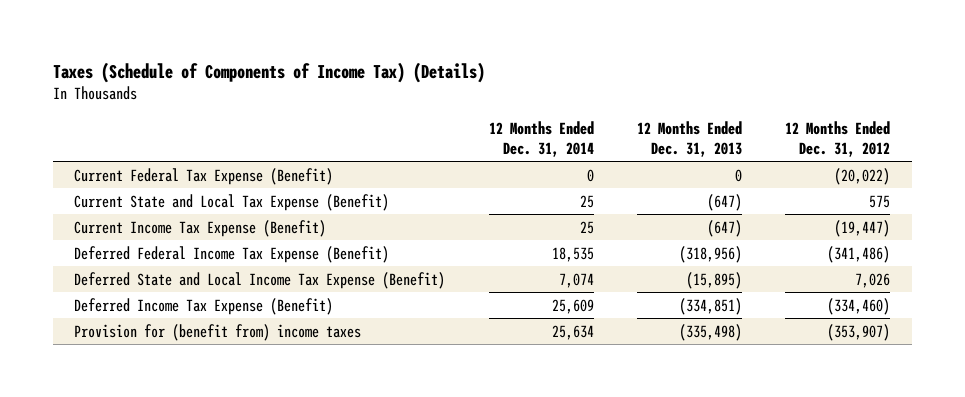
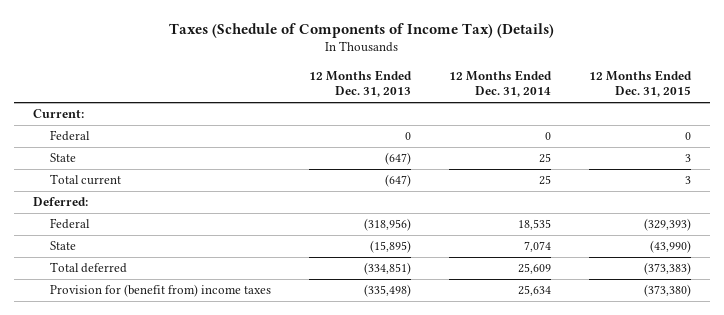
- | 12 Months Ended Dec. 31, 2014 | 12 Months Ended Dec. 31, 2013 | 12 Months Ended Dec. 31, 2012
+ | 12 Months Ended Dec. 31, 2013 | 12 Months Ended Dec. 31, 2014 | 12 Months Ended Dec. 31, 2015
- Current Federal Tax Expense (Benefit) | 0 | 0 | (20,022)
- Current State and Local Tax Expense (Benefit) | 25 | (647) | 575
- Current Income Tax Expense (Benefit) | 25 | (647) | (19,447)
- Deferred Federal Income Tax Expense (Benefit) | 18,535 | (318,956) | (341,486)
- Deferred State and Local Income Tax Expense (Benefit) | 7,074 | (15,895) | 7,026
- Deferred Income Tax Expense (Benefit) | 25,609 | (334,851) | (334,460)
+ Current:
+ Federal | 0 | 0 | 0
+ State | (647) | 25 | 3
+ Total current | (647) | 25 | 3
+ Deferred:
+ Federal | (318,956) | 18,535 | (329,393)
+ State | (15,895) | 7,074 | (43,990)
+ Total deferred | (334,851) | 25,609 | (373,383)

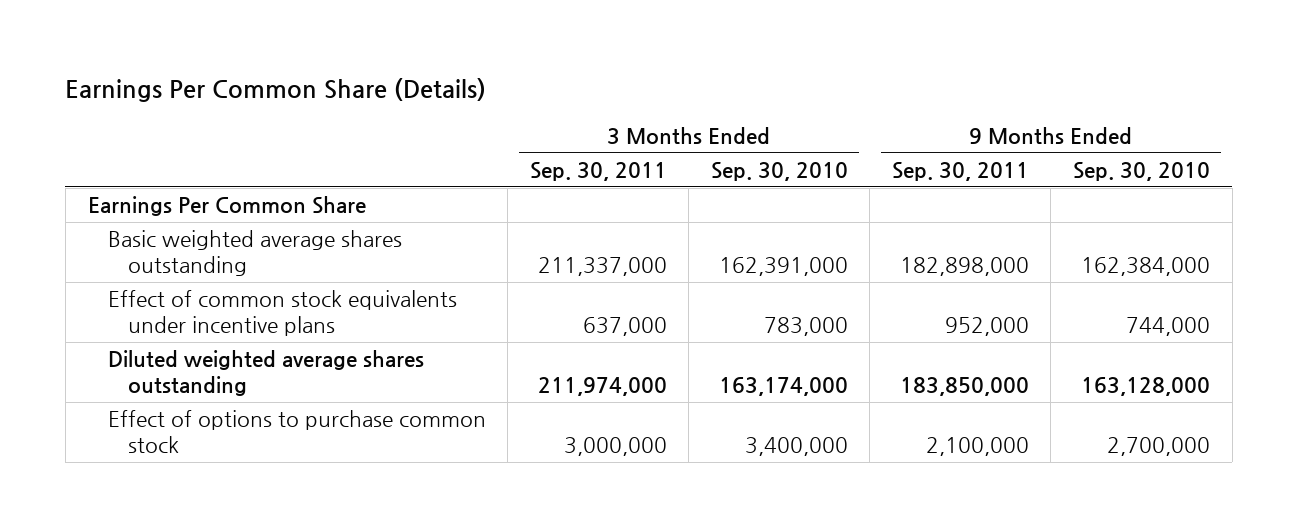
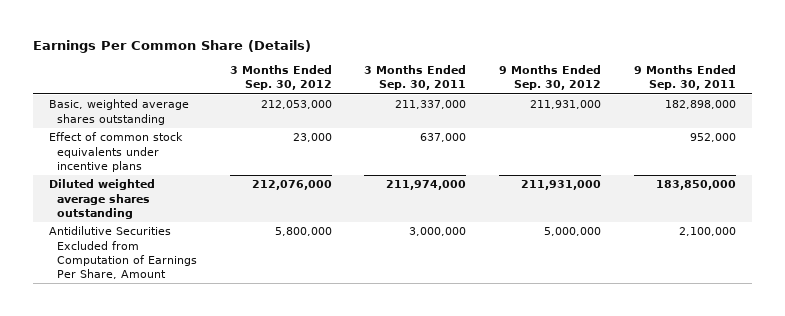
- | 3 Months Ended Sep. 30, 2011 | 3 Months Ended Sep. 30, 2010 | 9 Months Ended Sep. 30, 2011 | 9 Months Ended Sep. 30, 2010
+ | 3 Months Ended Sep. 30, 2012 | 3 Months Ended Sep. 30, 2011 | 9 Months Ended Sep. 30, 2012 | 9 Months Ended Sep. 30, 2011
- Earnings Per Common Share
- Basic weighted average shares outstanding | 211,337,000 | 162,391,000 | 182,898,000 | 162,384,000
+ Basic, weighted average shares outstanding | 212,053,000 | 211,337,000 | 211,931,000 | 182,898,000
- Effect of options to purchase common stock | 3,000,000 | 3,400,000 | 2,100,000 | 2,700,000
+ Antidilutive Securities Excluded from Computation of Earnings Per Share, Amount | 5,800,000 | 3,000,000 | 5,000,000 | 2,100,000

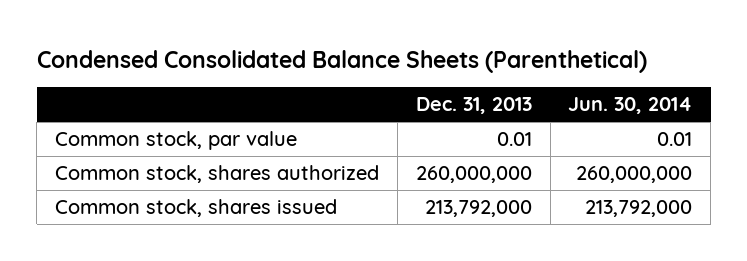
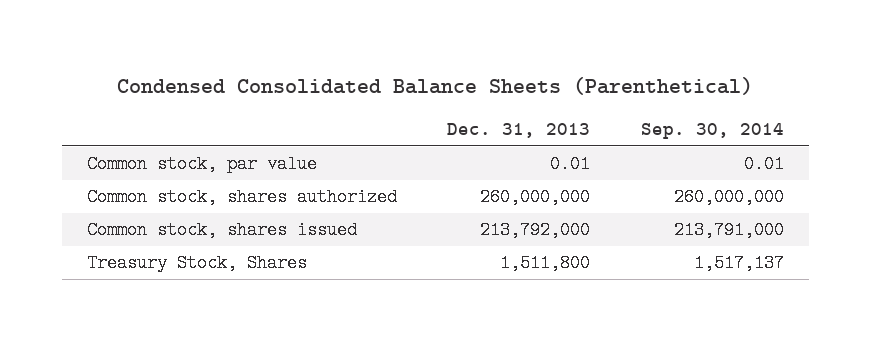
- | Dec. 31, 2013 | Jun. 30, 2014
+ | Dec. 31, 2013 | Sep. 30, 2014
+ Treasury Stock, Shares | 1,511,800 | 1,517,137

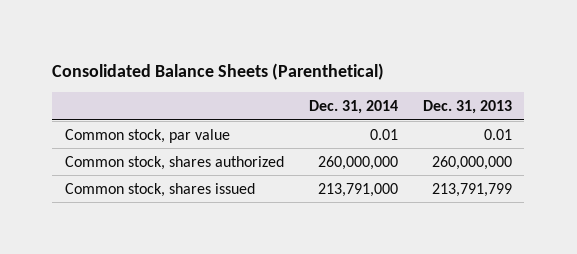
- Condensed Consolidated Balance Sheets (Parenthetical)
+ Consolidated Balance Sheets (Parenthetical)
- | Dec. 31, 2013 | Sep. 30, 2014
+ | Dec. 31, 2014 | Dec. 31, 2013
- Common stock, shares issued | 213,792,000 | 213,791,000
- Treasury Stock, Shares | 1,511,800 | 1,517,137
+ Common stock, shares issued | 213,791,000 | 213,791,799

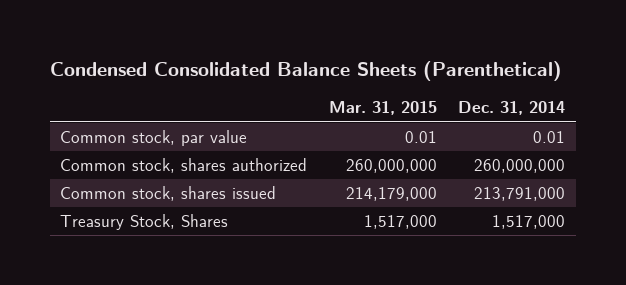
- Consolidated Balance Sheets (Parenthetical)
+ Condensed Consolidated Balance Sheets (Parenthetical)
- | Dec. 31, 2014 | Dec. 31, 2013
+ | Mar. 31, 2015 | Dec. 31, 2014
+ Treasury Stock, Shares | 1,517,000 | 1,517,000

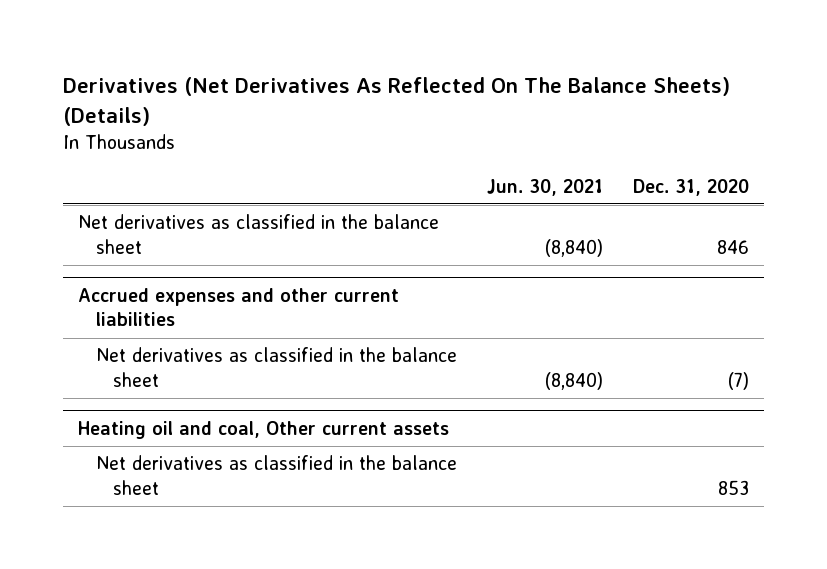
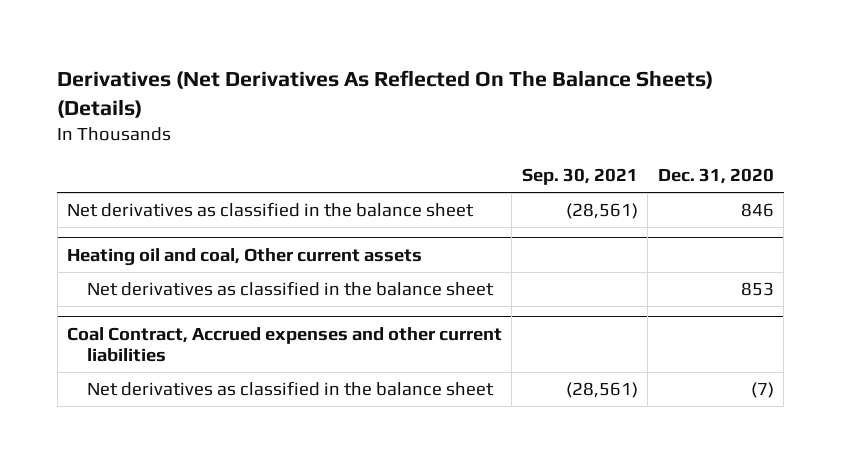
- | Jun. 30, 2021 | Dec. 31, 2020
+ | Sep. 30, 2021 | Dec. 31, 2020
- Accrued expenses and other current liabilities
- Net derivatives as classified in the balance sheet | (8,840) | (7)
+ Coal Contract, Accrued expenses and other current liabilities
+ Net derivatives as classified in the balance sheet | (28,561) | (7)

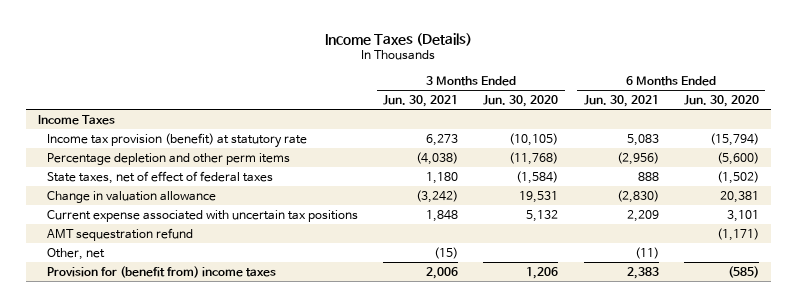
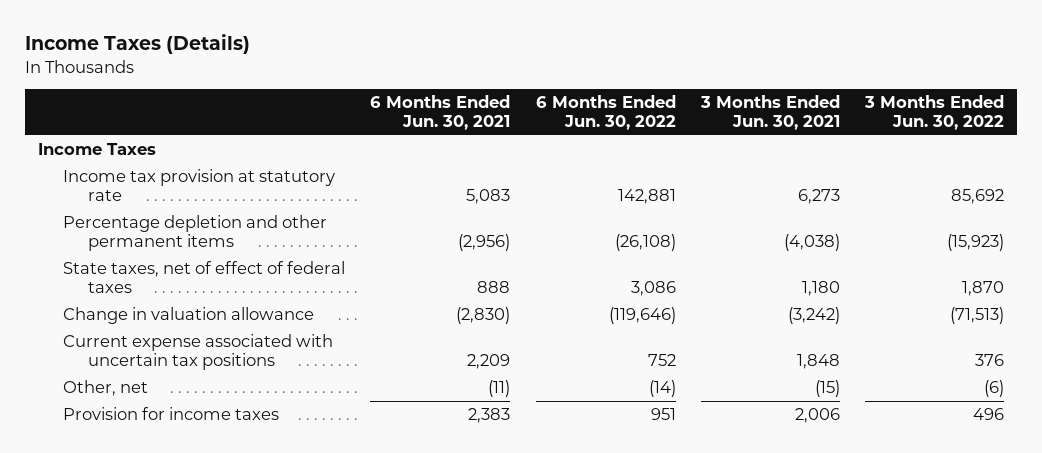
- | 3 Months Ended Jun. 30, 2021 | 3 Months Ended Jun. 30, 2020 | 6 Months Ended Jun. 30, 2021 | 6 Months Ended Jun. 30, 2020
+ | 6 Months Ended Jun. 30, 2021 | 6 Months Ended Jun. 30, 2022 | 3 Months Ended Jun. 30, 2021 | 3 Months Ended Jun. 30, 2022
- Income tax provision (benefit) at statutory rate | 6,273 | (10,105) | 5,083 | (15,794)
- Percentage depletion and other perm items | (4,038) | (11,768) | (2,956) | (5,600)
+ Income tax provision at statutory rate | 5,083 | 142,881 | 6,273 | 85,692
+ Percentage depletion and other permanent items | (2,956) | (26,108) | (4,038) | (15,923)
- AMT sequestration refund | | | | (1,171)
- Provision for (benefit from) income taxes | 2,006 | 1,206 | 2,383 | (585)
+ Provision for income taxes | 2,383 | 951 | 2,006 | 496

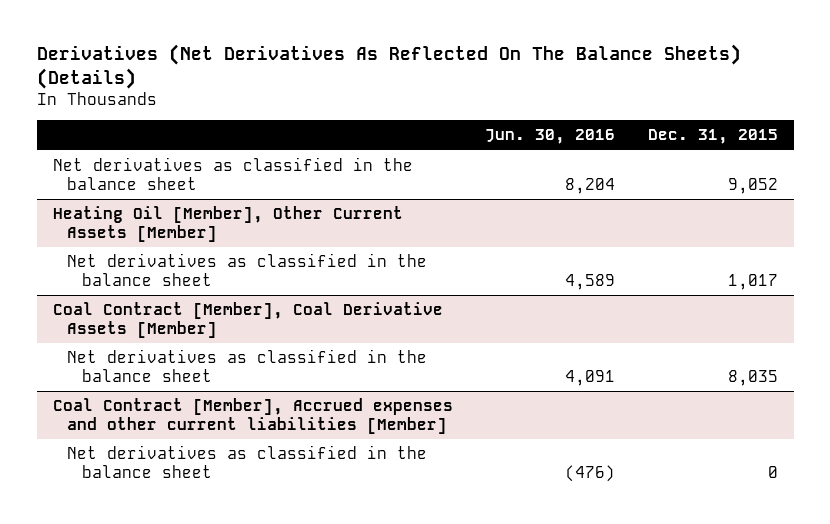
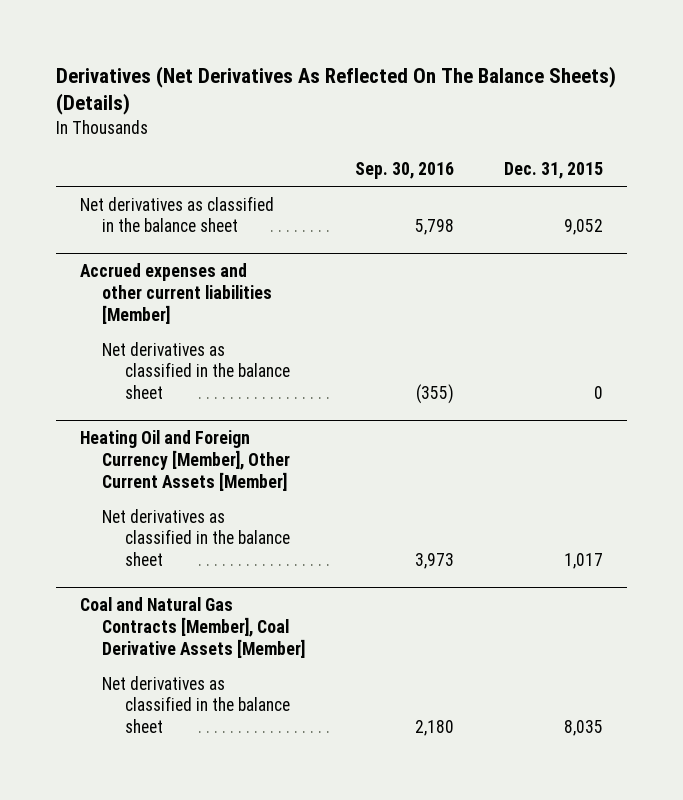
- | Jun. 30, 2016 | Dec. 31, 2015
+ | Sep. 30, 2016 | Dec. 31, 2015
- Heating Oil [Member], Other Current Assets [Member]
+ Accrued expenses and other current liabilities [Member]
+ Net derivatives as classified in the balance sheet | (355) | 0
+ Heating Oil and Foreign Currency [Member], Other Current Assets [Member]
- Coal Contract [Member], Coal Derivative Assets [Member]
+ Coal and Natural Gas Contracts [Member], Coal Derivative Assets [Member]
- Coal Contract [Member], Accrued expenses and other current liabilities [Member]
- Net derivatives as classified in the balance sheet | (476) | 0

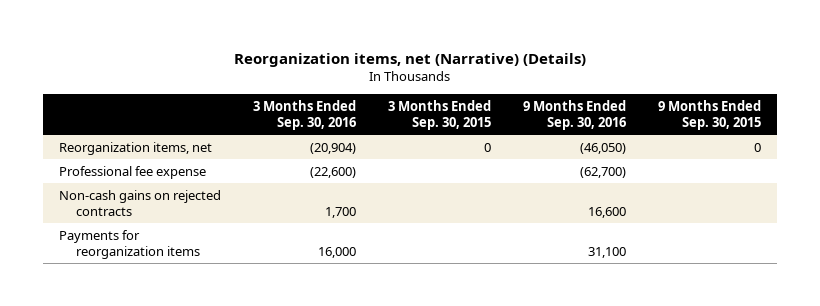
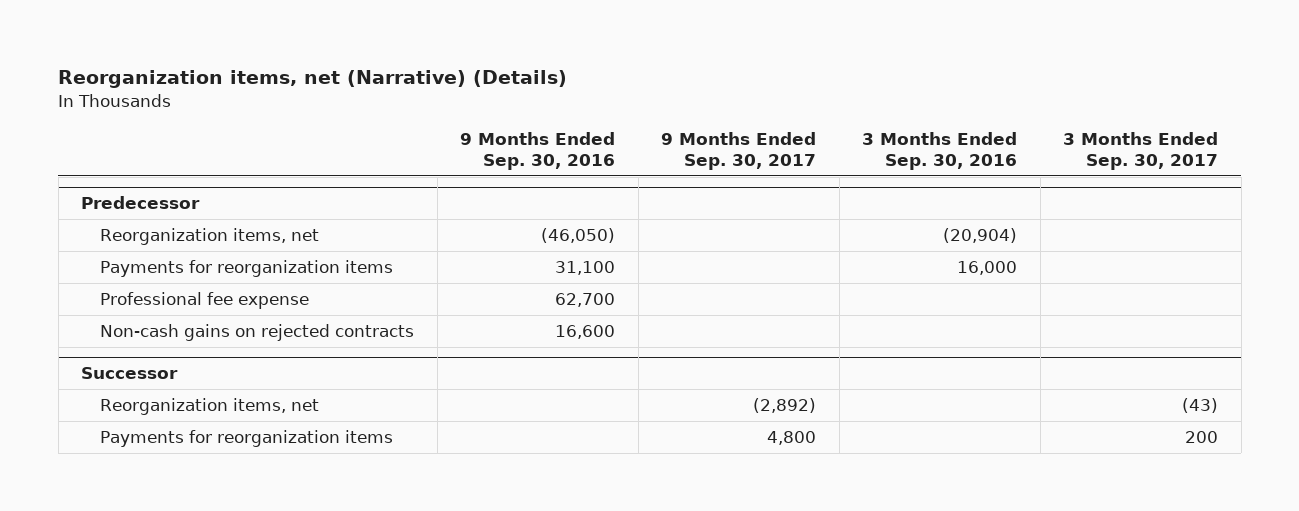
- | 3 Months Ended Sep. 30, 2016 | 3 Months Ended Sep. 30, 2015 | 9 Months Ended Sep. 30, 2016 | 9 Months Ended Sep. 30, 2015
+ | 9 Months Ended Sep. 30, 2016 | 9 Months Ended Sep. 30, 2017 | 3 Months Ended Sep. 30, 2016 | 3 Months Ended Sep. 30, 2017
+ Predecessor
- Professional fee expense | (22,600) | | (62,700) |
- Non-cash gains on rejected contracts | 1,700 | | 16,600 |
+ Professional fee expense | 62,700 | | |
+ Non-cash gains on rejected contracts | 16,600 | | |
+ Successor
+ Reorganization items, net | | (2,892) | | (43)
+ Payments for reorganization items | | 4,800 | | 200

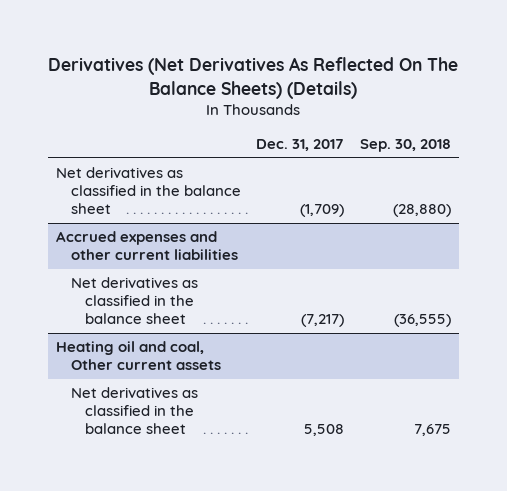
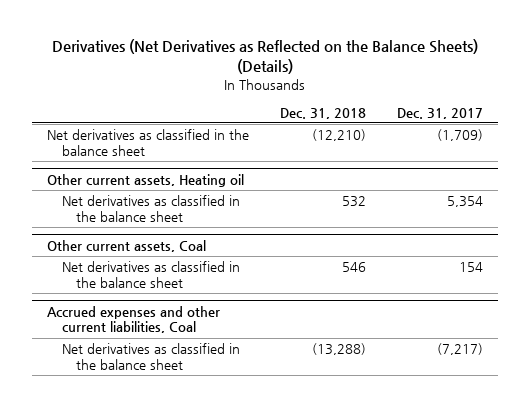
- Derivatives (Net Derivatives As Reflected On The Balance Sheets) (Details)
+ Derivatives (Net Derivatives as Reflected on the Balance Sheets) (Details)
- | Dec. 31, 2017 | Sep. 30, 2018
+ | Dec. 31, 2018 | Dec. 31, 2017
- Accrued expenses and other current liabilities
+ Other current assets, Heating oil
+ Net derivatives as classified in the balance sheet | 532 | 5,354
+ Other current assets, Coal
+ Net derivatives as classified in the balance sheet | 546 | 154
+ Accrued expenses and other current liabilities, Coal
- Heating oil and coal, Other current assets
- Net derivatives as classified in the balance sheet | 5,508 | 7,675

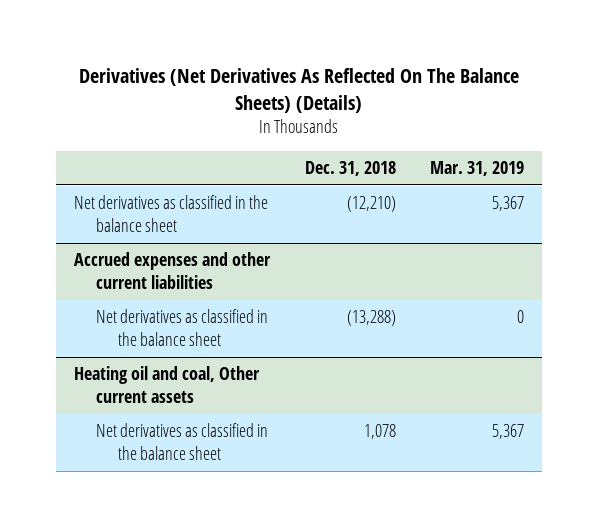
- Derivatives (Net Derivatives as Reflected on the Balance Sheets) (Details)
+ Derivatives (Net Derivatives As Reflected On The Balance Sheets) (Details)
- | Dec. 31, 2018 | Dec. 31, 2017
+ | Dec. 31, 2018 | Mar. 31, 2019
- Other current assets, Heating oil
- Net derivatives as classified in the balance sheet | 532 | 5,354
- Other current assets, Coal
- Net derivatives as classified in the balance sheet | 546 | 154
- Accrued expenses and other current liabilities, Coal
+ Accrued expenses and other current liabilities
+ Heating oil and coal, Other current assets
+ Net derivatives as classified in the balance sheet | 1,078 | 5,367

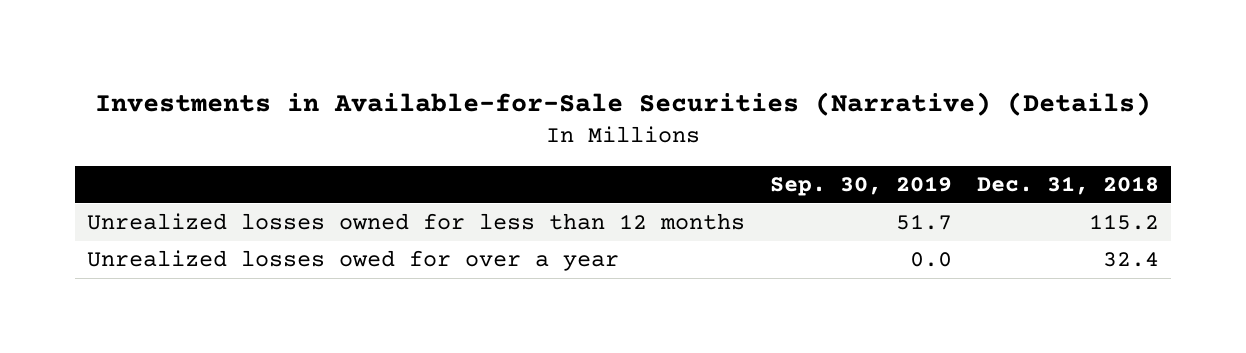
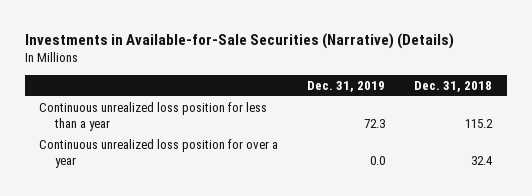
- | Sep. 30, 2019 | Dec. 31, 2018
+ | Dec. 31, 2019 | Dec. 31, 2018
- Unrealized losses owned for less than 12 months | 51.7 | 115.2
- Unrealized losses owed for over a year | 0.0 | 32.4
+ Continuous unrealized loss position for less than a year | 72.3 | 115.2
+ Continuous unrealized loss position for over a year | 0.0 | 32.4

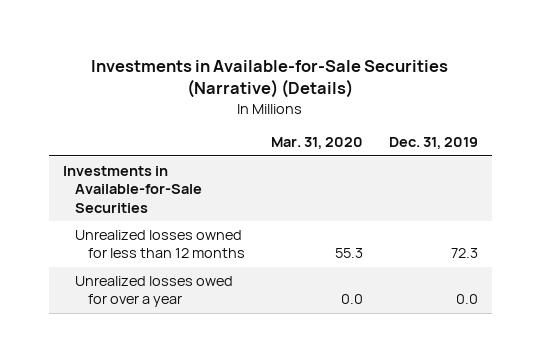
- | Dec. 31, 2019 | Dec. 31, 2018
+ | Mar. 31, 2020 | Dec. 31, 2019
- Continuous unrealized loss position for less than a year | 72.3 | 115.2
- Continuous unrealized loss position for over a year | 0.0 | 32.4
+ Investments in Available-for-Sale Securities
+ Unrealized losses owned for less than 12 months | 55.3 | 72.3
+ Unrealized losses owed for over a year | 0.0 | 0.0

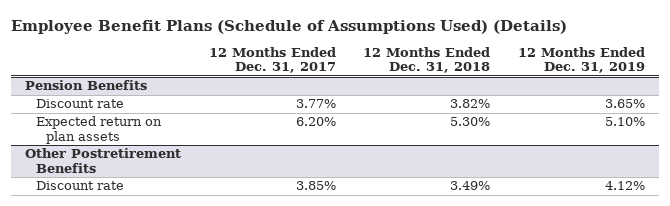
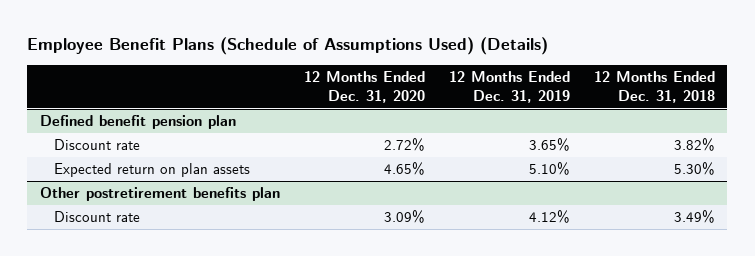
- | 12 Months Ended Dec. 31, 2017 | 12 Months Ended Dec. 31, 2018 | 12 Months Ended Dec. 31, 2019
+ | 12 Months Ended Dec. 31, 2020 | 12 Months Ended Dec. 31, 2019 | 12 Months Ended Dec. 31, 2018
- Pension Benefits
+ Defined benefit pension plan
- Other Postretirement Benefits
+ Other postretirement benefits plan

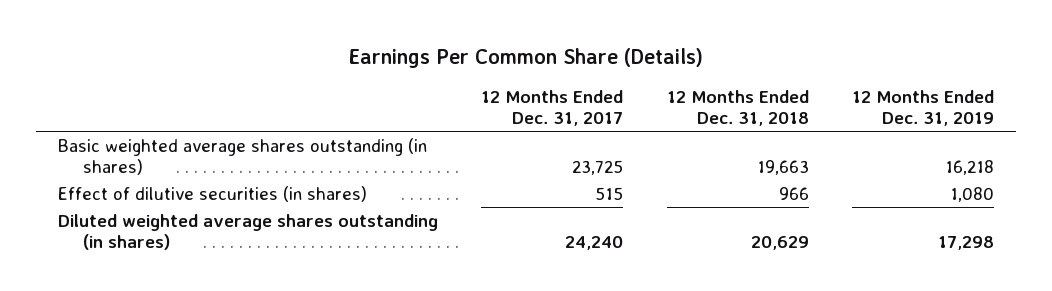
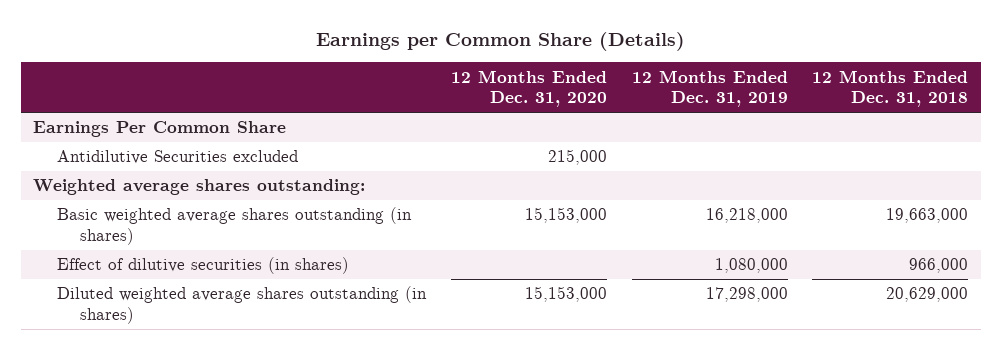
- Earnings Per Common Share (Details)
+ Earnings per Common Share (Details)
- | 12 Months Ended Dec. 31, 2017 | 12 Months Ended Dec. 31, 2018 | 12 Months Ended Dec. 31, 2019
+ | 12 Months Ended Dec. 31, 2020 | 12 Months Ended Dec. 31, 2019 | 12 Months Ended Dec. 31, 2018
- Basic weighted average shares outstanding (in shares) | 23,725 | 19,663 | 16,218
- Effect of dilutive securities (in shares) | 515 | 966 | 1,080
- Diluted weighted average shares outstanding (in shares) | 24,240 | 20,629 | 17,298
+ Earnings Per Common Share
+ Antidilutive Securities excluded | 215,000 | |
+ Weighted average shares outstanding:
+ Basic weighted average shares outstanding (in shares) | 15,153,000 | 16,218,000 | 19,663,000
+ Effect of dilutive securities (in shares) | | 1,080,000 | 966,000
+ Diluted weighted average shares outstanding (in shares) | 15,153,000 | 17,298,000 | 20,629,000

